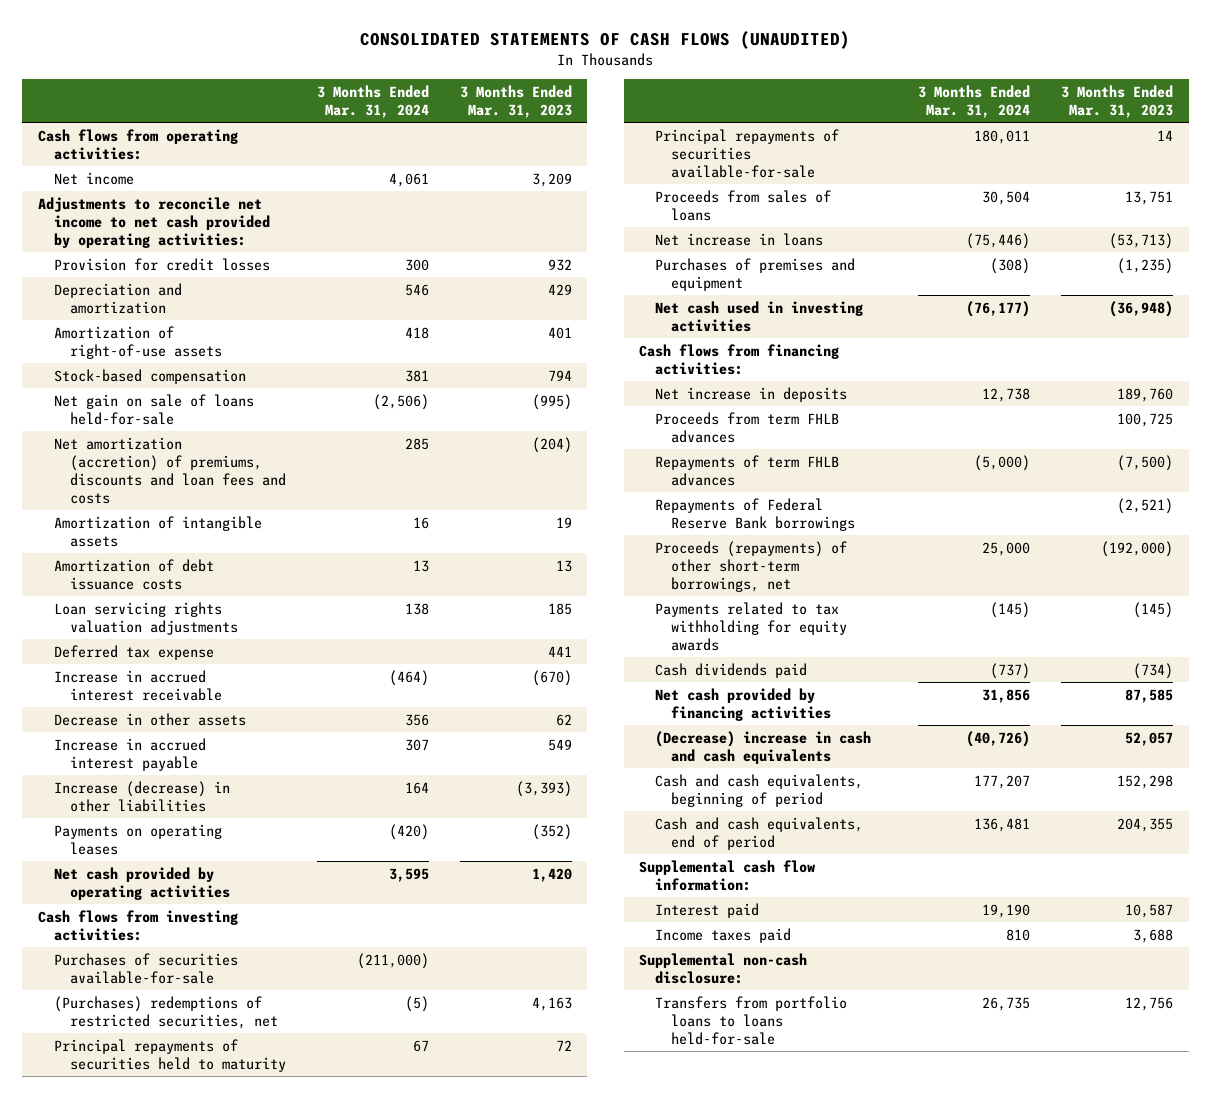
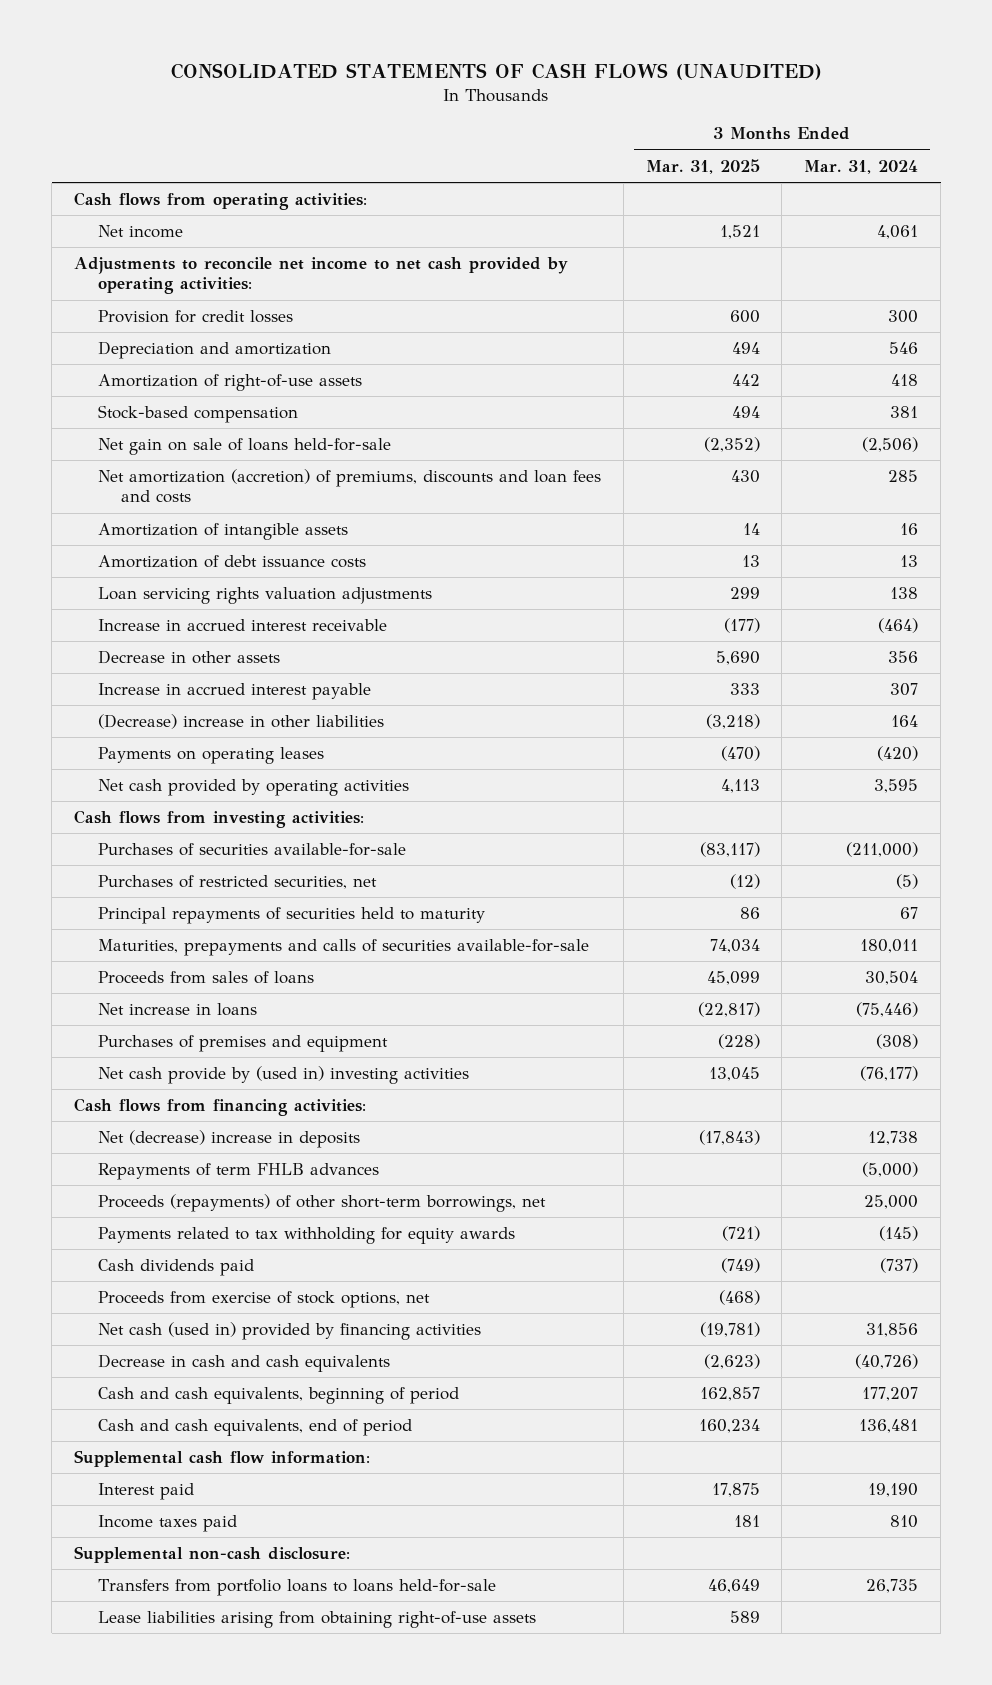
- | 3 Months Ended Mar. 31, 2024 | 3 Months Ended Mar. 31, 2023
+ | 3 Months Ended Mar. 31, 2025 | 3 Months Ended Mar. 31, 2024
- Deferred tax expense | | 441
- Increase (decrease) in other liabilities | 164 | (3,393)
+ (Decrease) increase in other liabilities | (3,218) | 164
- (Purchases) redemptions of restricted securities, net | (5) | 4,163
+ Purchases of restricted securities, net | (12) | (5)
- Principal repayments of securities available-for-sale | 180,011 | 14
+ Maturities, prepayments and calls of securities available-for-sale | 74,034 | 180,011
- Net cash used in investing activities | (76,177) | (36,948)
+ Net cash provide by (used in) investing activities | 13,045 | (76,177)
- Net increase in deposits | 12,738 | 189,760
- Proceeds from term FHLB advances | | 100,725
+ Net (decrease) increase in deposits | (17,843) | 12,738
- Repayments of Federal Reserve Bank borrowings | | (2,521)
- Net cash provided by financing activities | 31,856 | 87,585
- (Decrease) increase in cash and cash equivalents | (40,726) | 52,057
+ Proceeds from exercise of stock options, net | (468) |
+ Net cash (used in) provided by financing activities | (19,781) | 31,856
+ Decrease in cash and cash equivalents | (2,623) | (40,726)
+ Lease liabilities arising from obtaining right-of-use assets | 589 |

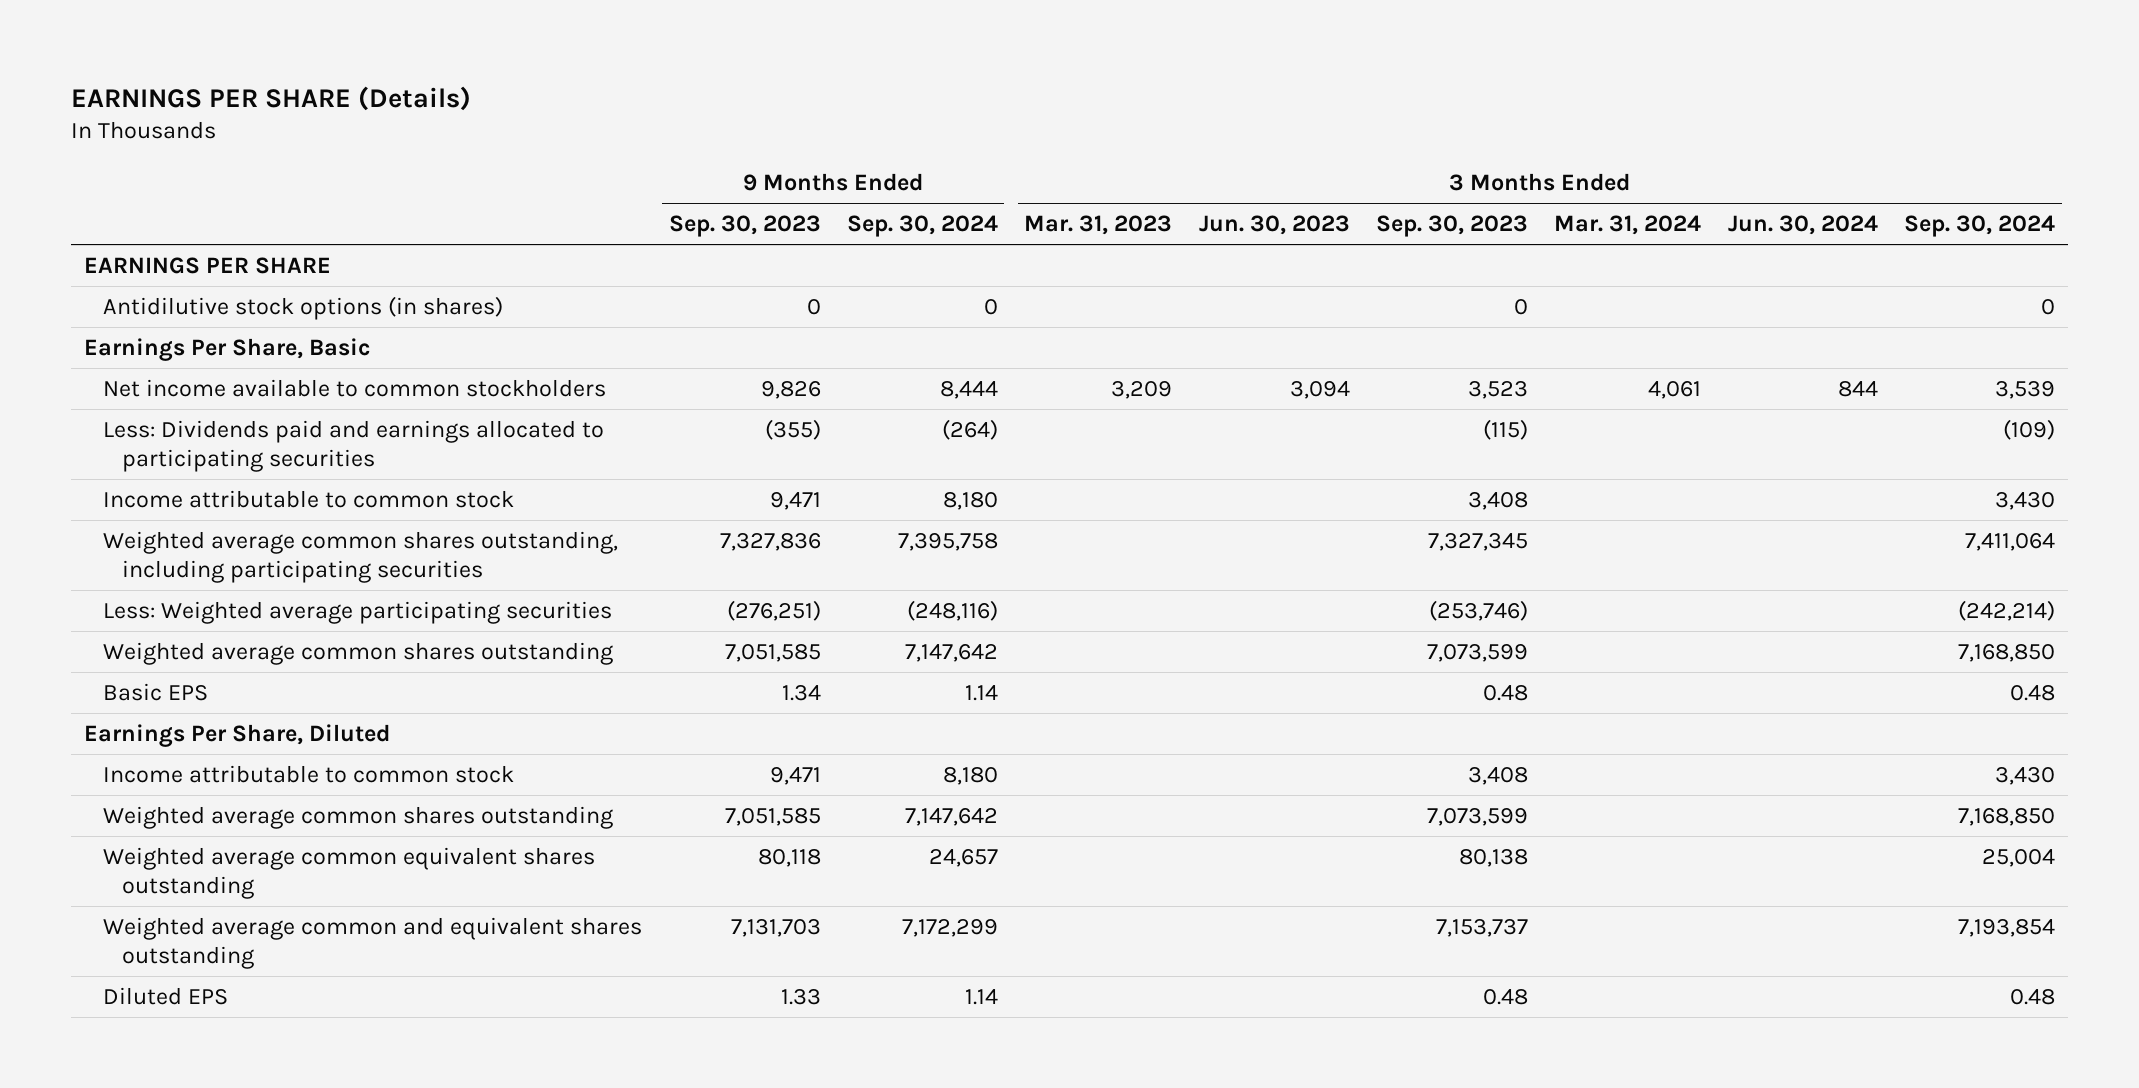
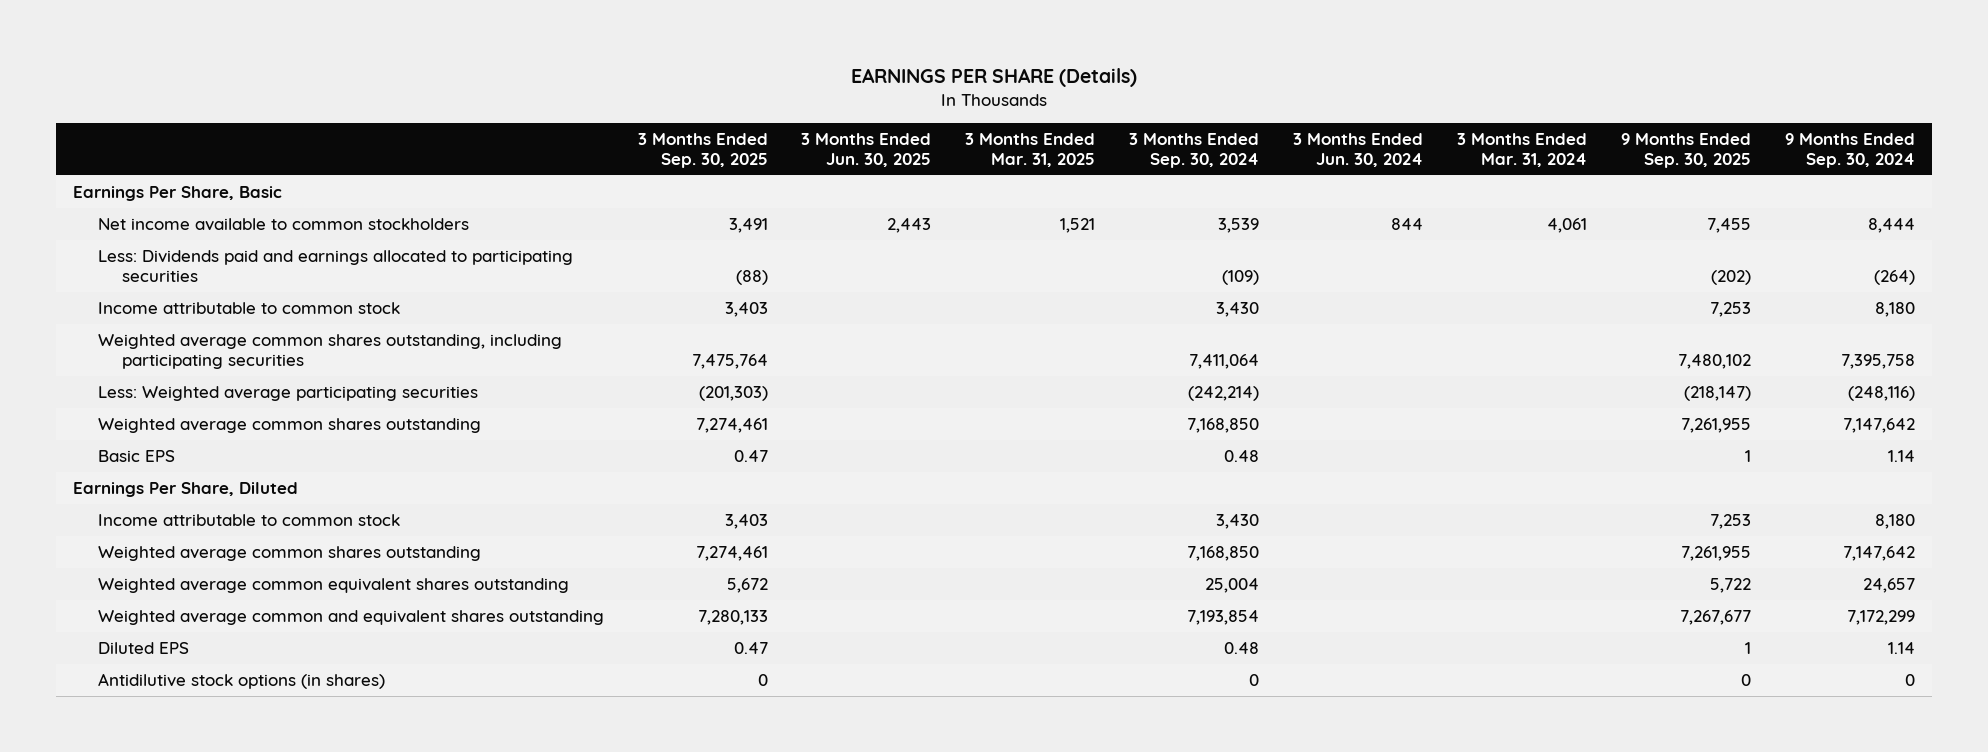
- | 9 Months Ended Sep. 30, 2023 | 9 Months Ended Sep. 30, 2024 | 3 Months Ended Mar. 31, 2023 | 3 Months Ended Jun. 30, 2023 | 3 Months Ended Sep. 30, 2023 | 3 Months Ended Mar. 31, 2024 | 3 Months Ended Jun. 30, 2024 | 3 Months Ended Sep. 30, 2024
+ | 3 Months Ended Sep. 30, 2025 | 3 Months Ended Jun. 30, 2025 | 3 Months Ended Mar. 31, 2025 | 3 Months Ended Sep. 30, 2024 | 3 Months Ended Jun. 30, 2024 | 3 Months Ended Mar. 31, 2024 | 9 Months Ended Sep. 30, 2025 | 9 Months Ended Sep. 30, 2024
- EARNINGS PER SHARE
moved down: Antidilutive stock options (in shares) | 0 | | | 0 | | | 0 | 0

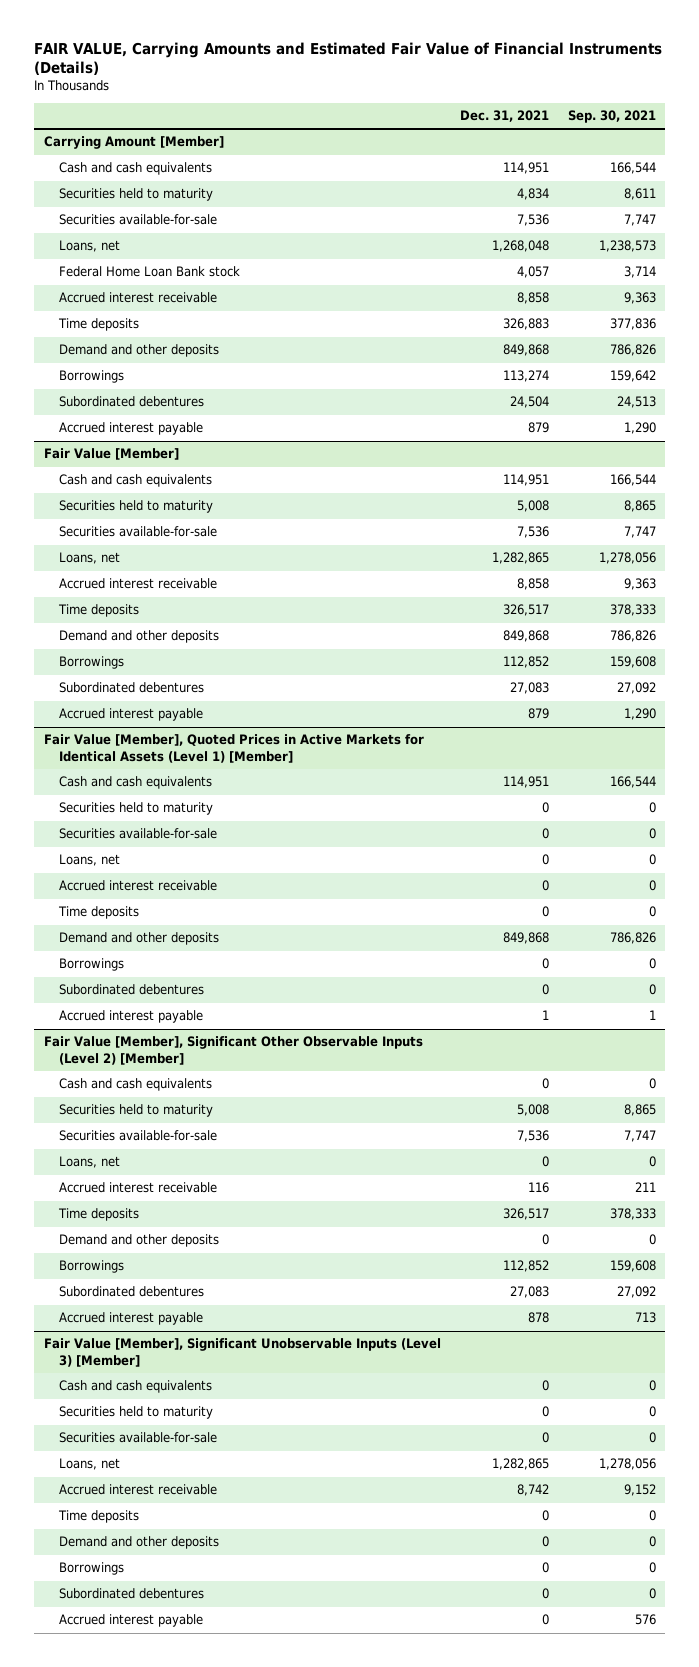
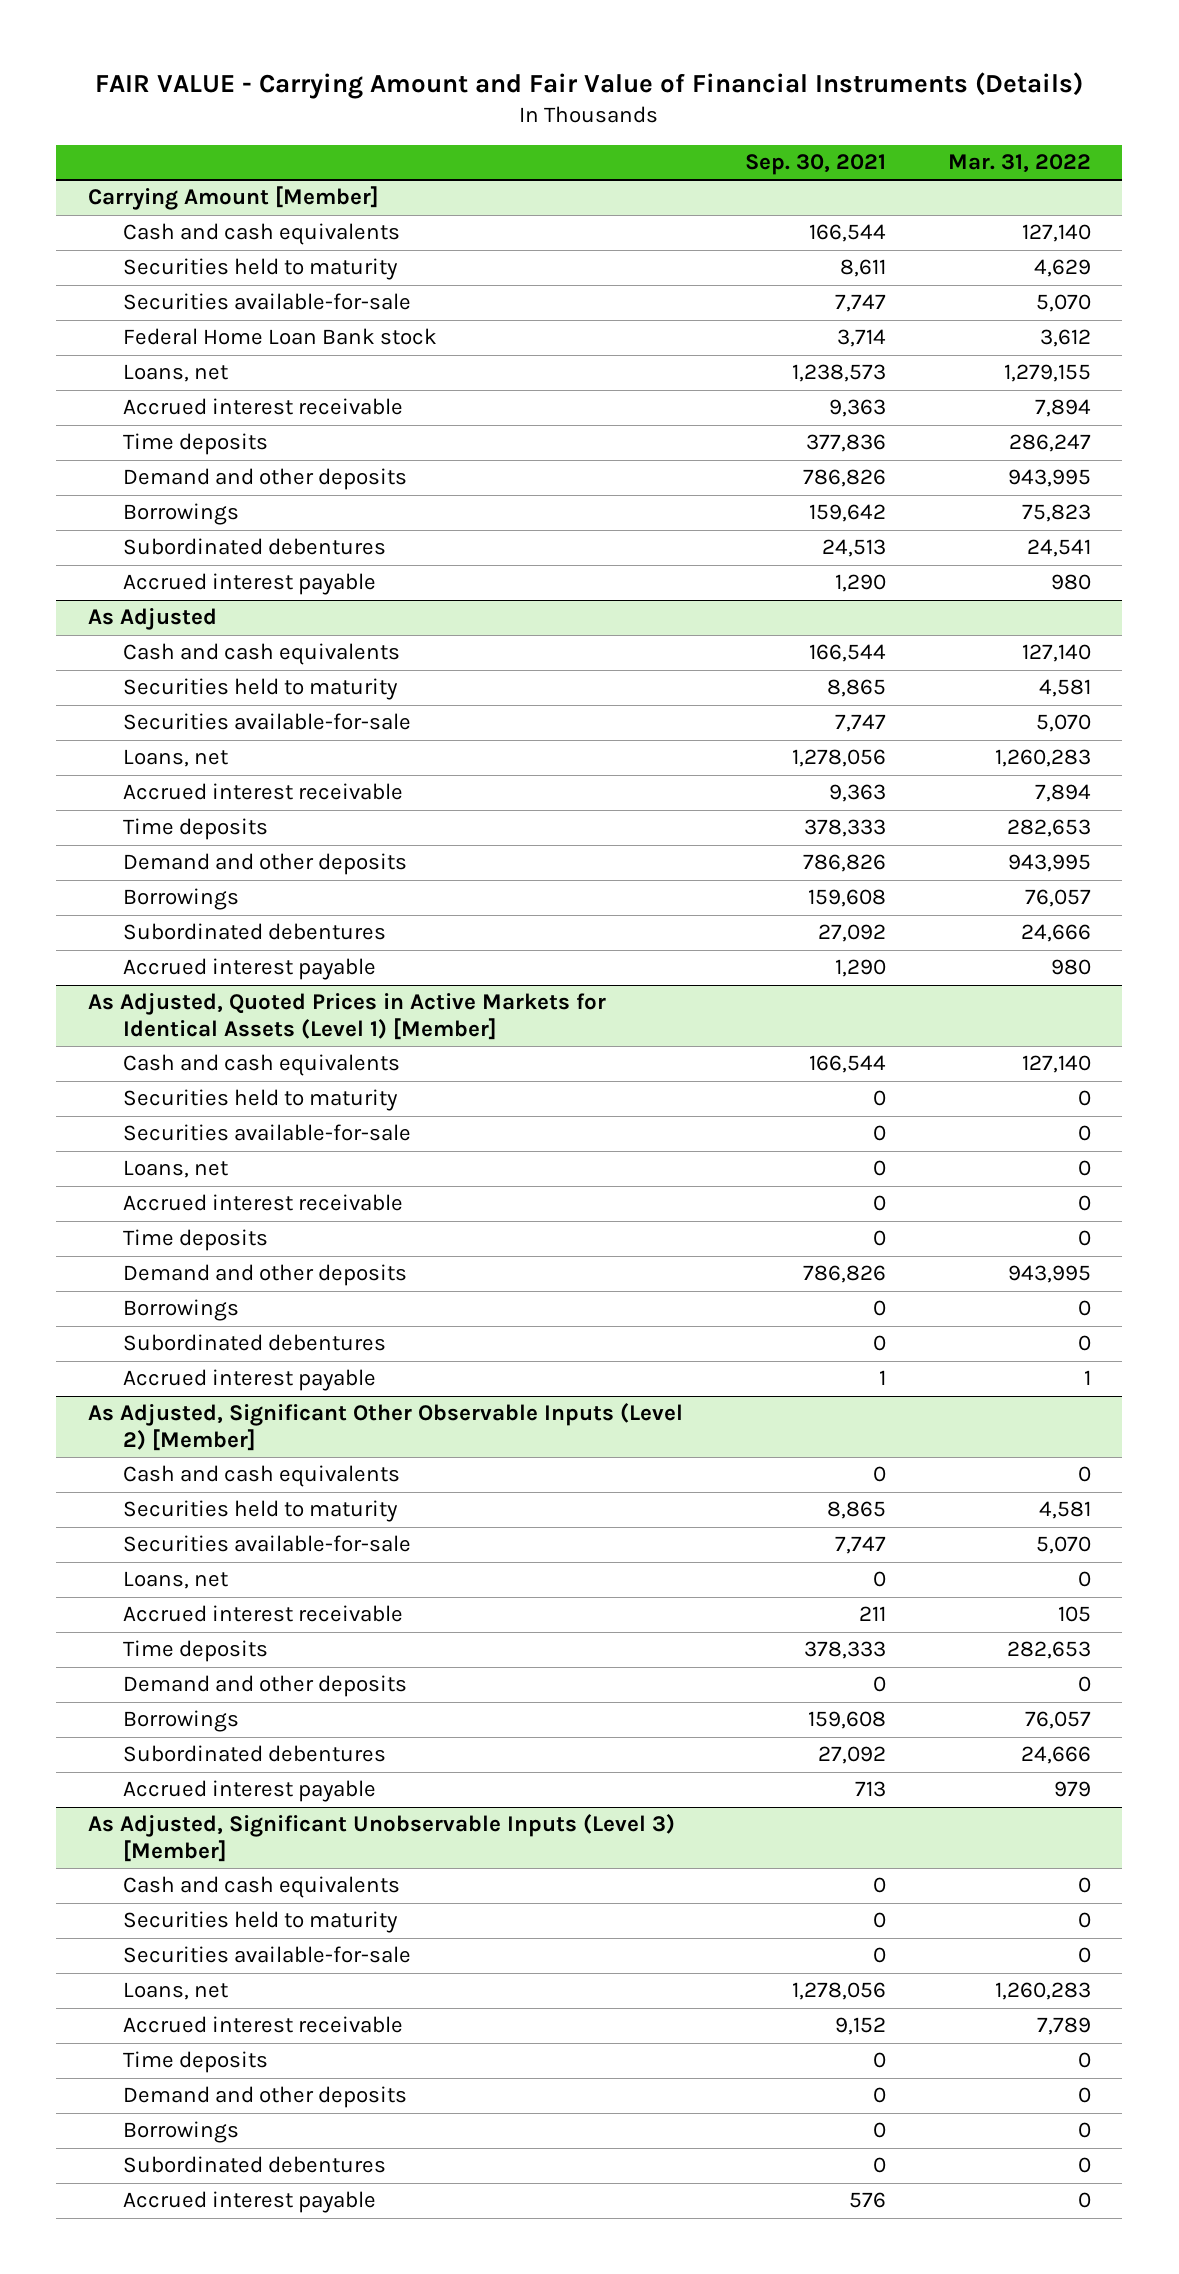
- FAIR VALUE, Carrying Amounts and Estimated Fair Value of Financial Instruments (Details)
+ FAIR VALUE - Carrying Amount and Fair Value of Financial Instruments (Details)
- | Dec. 31, 2021 | Sep. 30, 2021
+ | Sep. 30, 2021 | Mar. 31, 2022
@ Carrying Amount [Member]
moved down: Loans, net | 1,238,573 | 1,279,155
- Fair Value [Member]
+ As Adjusted
- Fair Value [Member], Quoted Prices in Active Markets for Identical Assets (Level 1) [Member]
+ As Adjusted, Quoted Prices in Active Markets for Identical Assets (Level 1) [Member]
- Fair Value [Member], Significant Other Observable Inputs (Level 2) [Member]
+ As Adjusted, Significant Other Observable Inputs (Level 2) [Member]
- Fair Value [Member], Significant Unobservable Inputs (Level 3) [Member]
+ As Adjusted, Significant Unobservable Inputs (Level 3) [Member]

